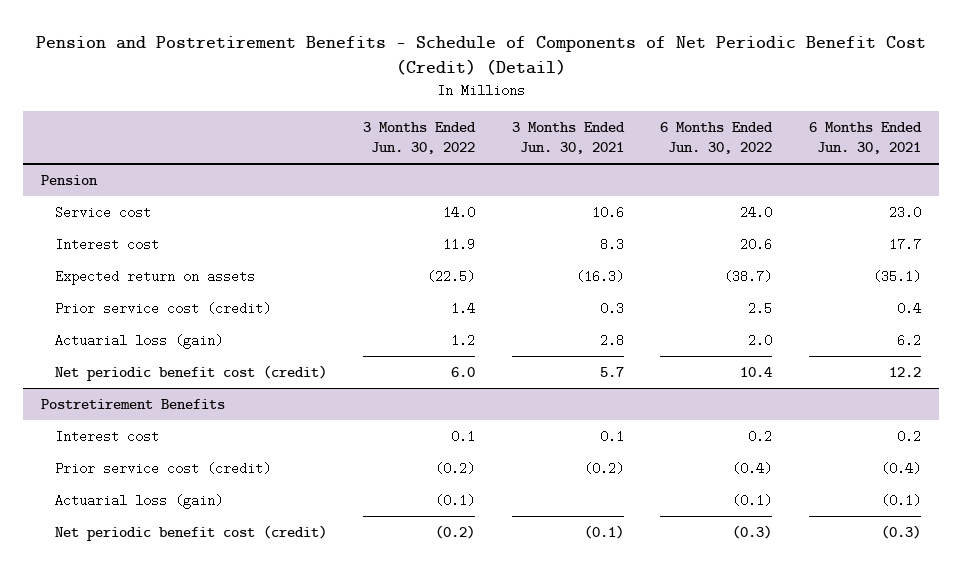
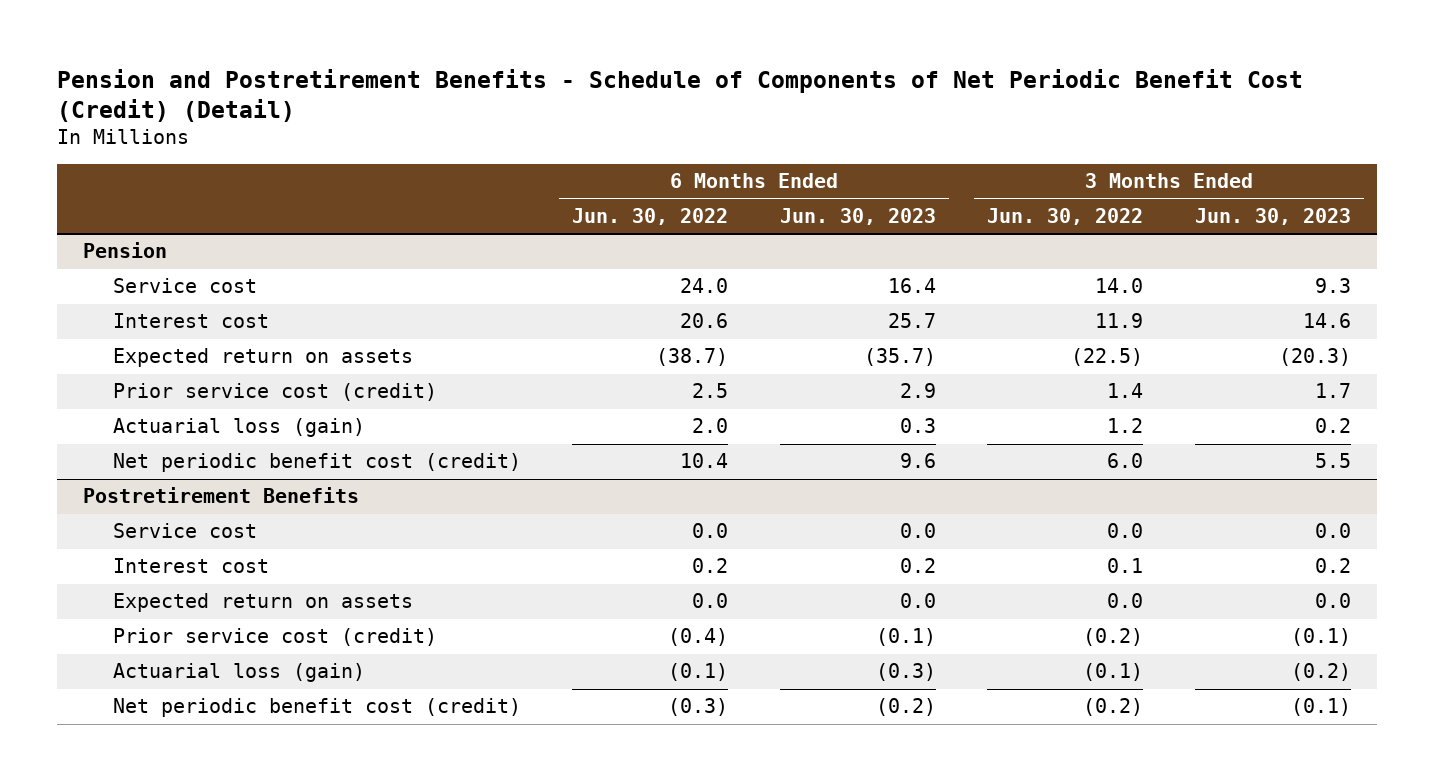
- | 3 Months Ended Jun. 30, 2022 | 3 Months Ended Jun. 30, 2021 | 6 Months Ended Jun. 30, 2022 | 6 Months Ended Jun. 30, 2021
+ | 6 Months Ended Jun. 30, 2022 | 6 Months Ended Jun. 30, 2023 | 3 Months Ended Jun. 30, 2022 | 3 Months Ended Jun. 30, 2023
@ Postretirement Benefits
+ Service cost | 0.0 | 0.0 | 0.0 | 0.0
+ Expected return on assets | 0.0 | 0.0 | 0.0 | 0.0

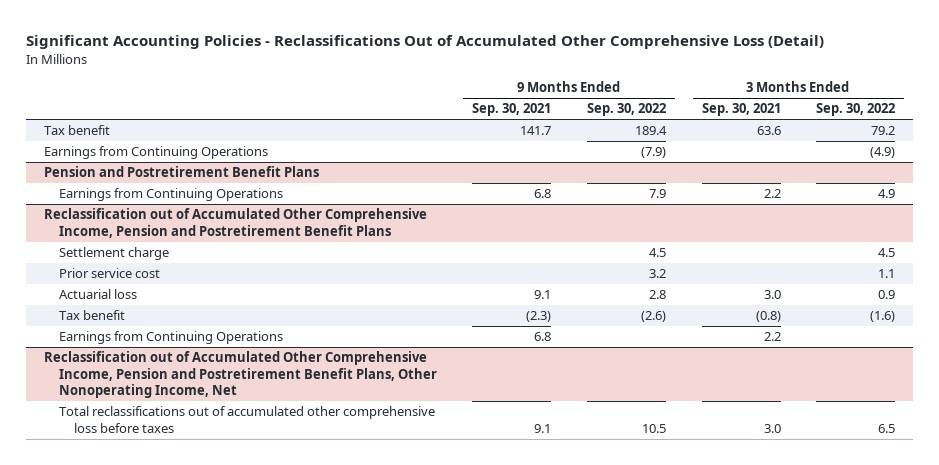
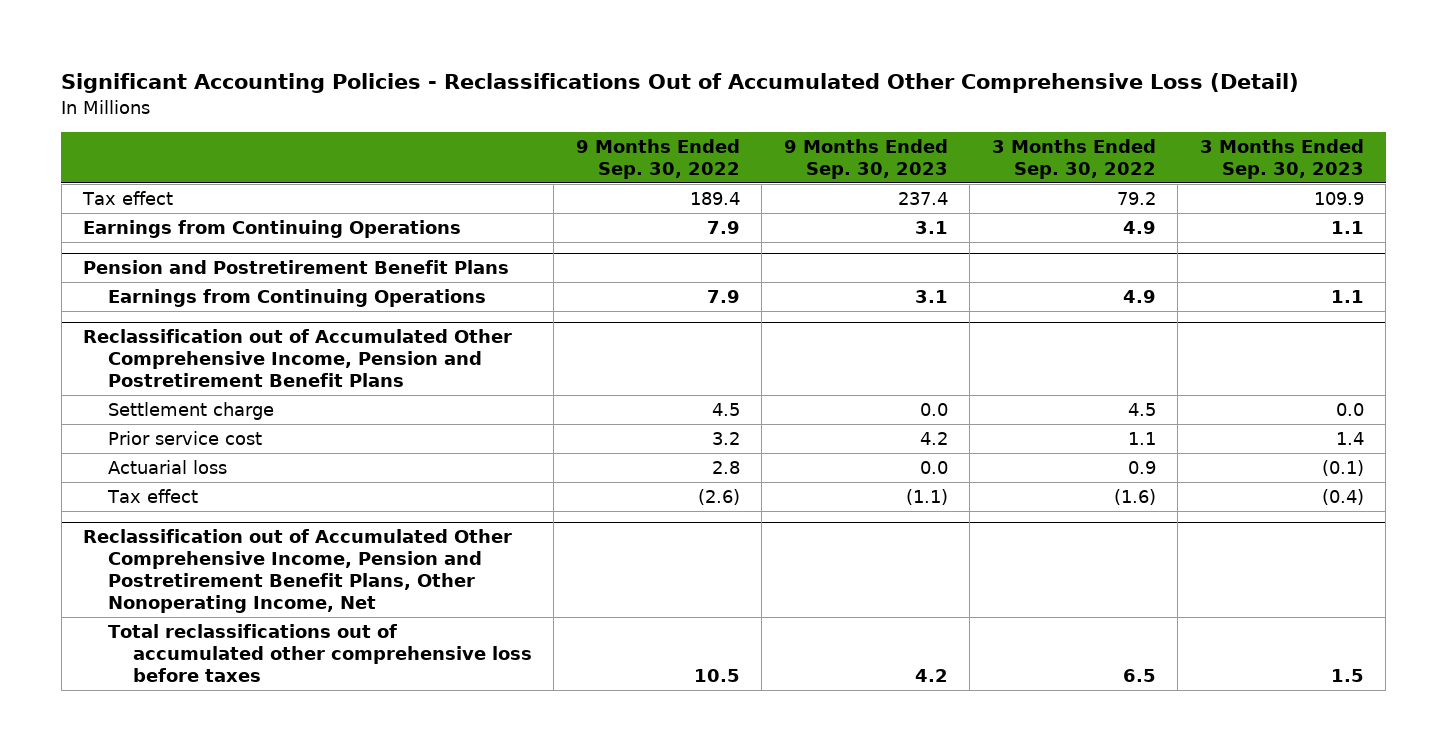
- | 9 Months Ended Sep. 30, 2021 | 9 Months Ended Sep. 30, 2022 | 3 Months Ended Sep. 30, 2021 | 3 Months Ended Sep. 30, 2022
+ | 9 Months Ended Sep. 30, 2022 | 9 Months Ended Sep. 30, 2023 | 3 Months Ended Sep. 30, 2022 | 3 Months Ended Sep. 30, 2023
- Tax benefit | 141.7 | 189.4 | 63.6 | 79.2
- Earnings from Continuing Operations | | (7.9) | | (4.9)
+ Tax effect | 189.4 | 237.4 | 79.2 | 109.9
+ Earnings from Continuing Operations | 7.9 | 3.1 | 4.9 | 1.1
@ Reclassification out of Accumulated Other Comprehensive Income, Pension and Postretirement Benefit Plans
- Tax benefit | (2.3) | (2.6) | (0.8) | (1.6)
- Earnings from Continuing Operations | 6.8 | | 2.2 |
+ Tax effect | (2.6) | (1.1) | (1.6) | (0.4)

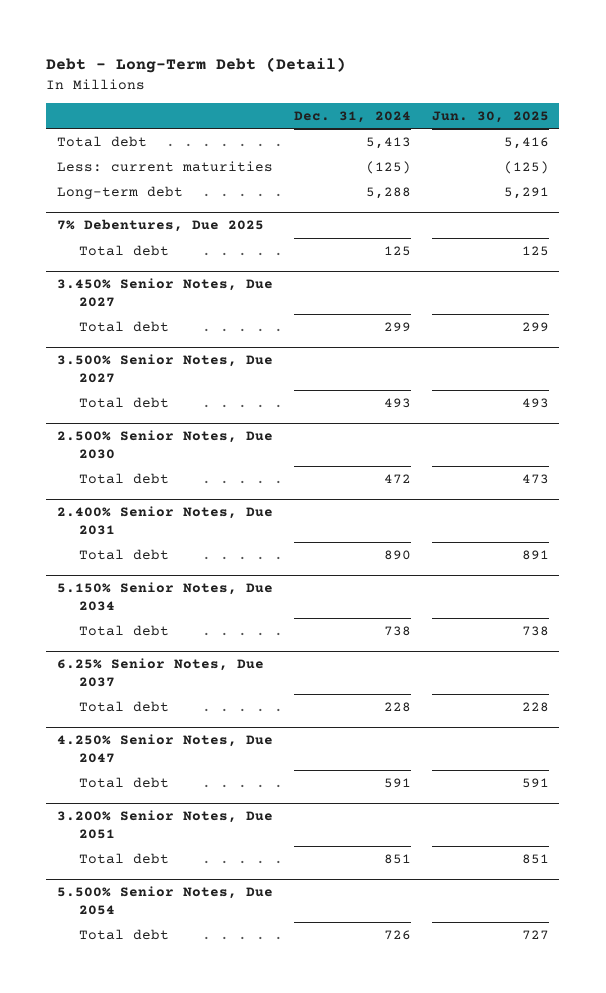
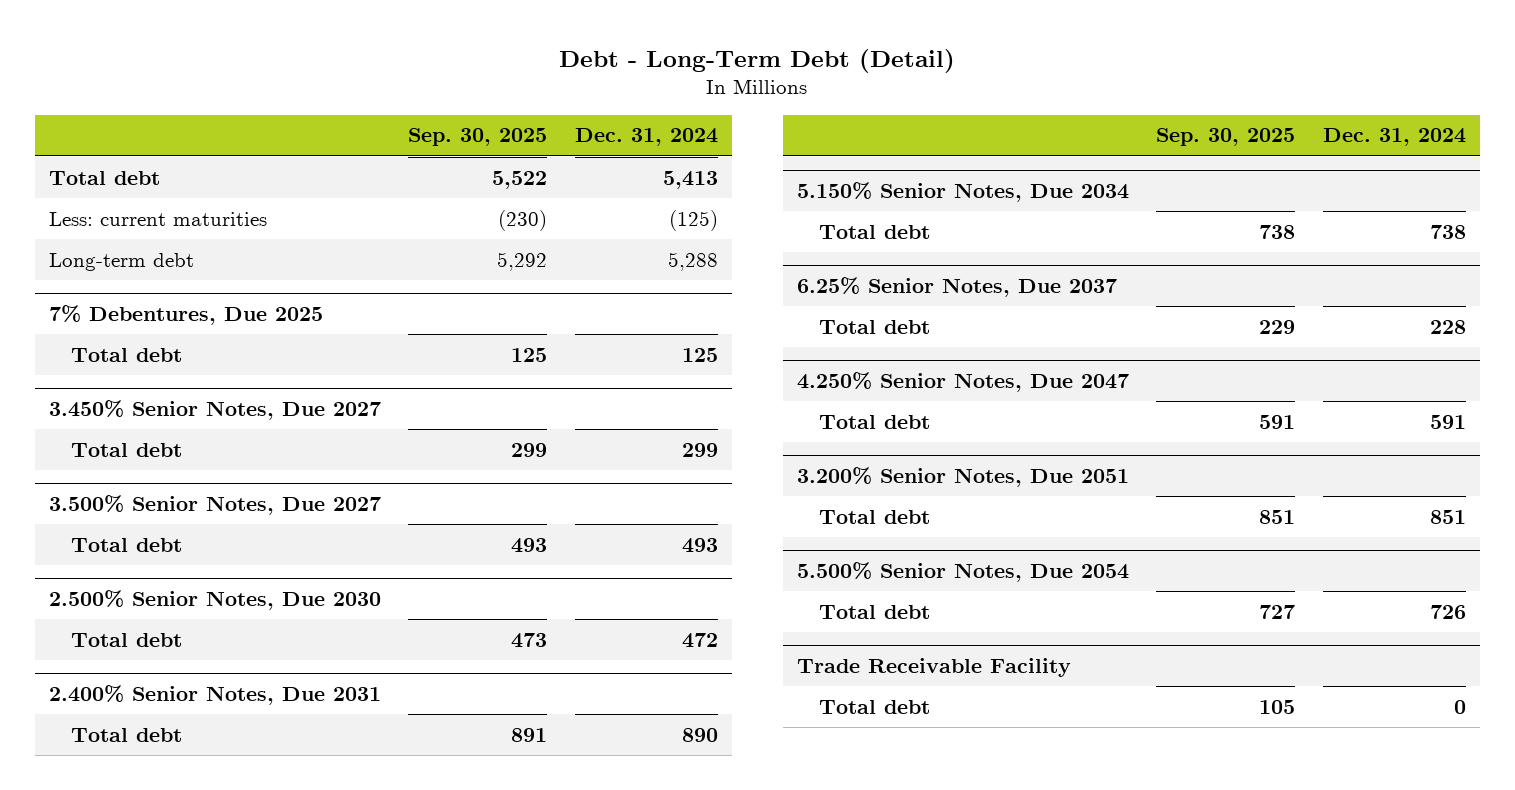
- | Dec. 31, 2024 | Jun. 30, 2025
+ | Sep. 30, 2025 | Dec. 31, 2024
+ Trade Receivable Facility
+ Total debt | 105 | 0

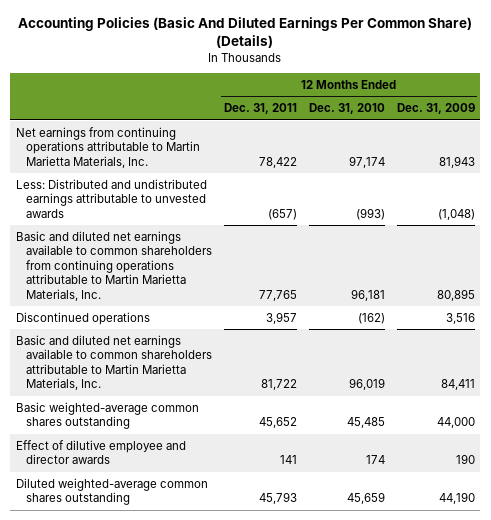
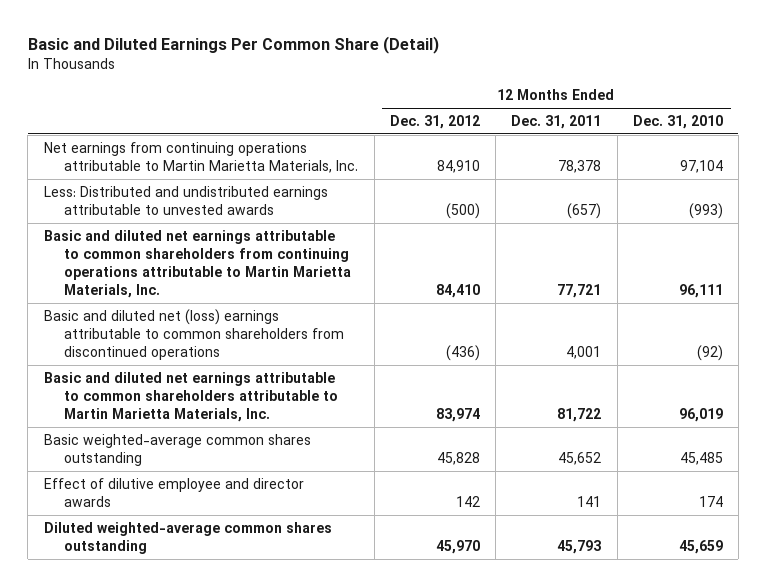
- Accounting Policies (Basic And Diluted Earnings Per Common Share) (Details)
+ Basic and Diluted Earnings Per Common Share (Detail)
- | 12 Months Ended Dec. 31, 2011 | 12 Months Ended Dec. 31, 2010 | 12 Months Ended Dec. 31, 2009
+ | 12 Months Ended Dec. 31, 2012 | 12 Months Ended Dec. 31, 2011 | 12 Months Ended Dec. 31, 2010
- Net earnings from continuing operations attributable to Martin Marietta Materials, Inc. | 78,422 | 97,174 | 81,943
+ Net earnings from continuing operations attributable to Martin Marietta Materials, Inc. | 84,910 | 78,378 | 97,104
- Basic and diluted net earnings available to common shareholders from continuing operations attributable to Martin Marietta Materials, Inc. | 77,765 | 96,181 | 80,895
- Discontinued operations | 3,957 | (162) | 3,516
- Basic and diluted net earnings available to common shareholders attributable to Martin Marietta Materials, Inc. | 81,722 | 96,019 | 84,411
+ Basic and diluted net earnings attributable to common shareholders from continuing operations attributable to Martin Marietta Materials, Inc. | 84,410 | 77,721 | 96,111
+ Basic and diluted net (loss) earnings attributable to common shareholders from discontinued operations | (436) | 4,001 | (92)
+ Basic and diluted net earnings attributable to common shareholders attributable to Martin Marietta Materials, Inc. | 83,974 | 81,722 | 96,019

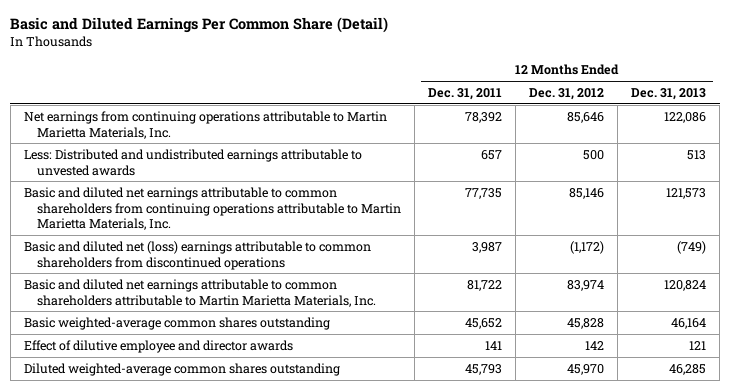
- | 12 Months Ended Dec. 31, 2012 | 12 Months Ended Dec. 31, 2011 | 12 Months Ended Dec. 31, 2010
+ | 12 Months Ended Dec. 31, 2011 | 12 Months Ended Dec. 31, 2012 | 12 Months Ended Dec. 31, 2013
- Net earnings from continuing operations attributable to Martin Marietta Materials, Inc. | 84,910 | 78,378 | 97,104
- Less: Distributed and undistributed earnings attributable to unvested awards | (500) | (657) | (993)
- Basic and diluted net earnings attributable to common shareholders from continuing operations attributable to Martin Marietta Materials, Inc. | 84,410 | 77,721 | 96,111
- Basic and diluted net (loss) earnings attributable to common shareholders from discontinued operations | (436) | 4,001 | (92)
+ Net earnings from continuing operations attributable to Martin Marietta Materials, Inc. | 78,392 | 85,646 | 122,086
+ Less: Distributed and undistributed earnings attributable to unvested awards | 657 | 500 | 513
+ Basic and diluted net earnings attributable to common shareholders from continuing operations attributable to Martin Marietta Materials, Inc. | 77,735 | 85,146 | 121,573
+ Basic and diluted net (loss) earnings attributable to common shareholders from discontinued operations | 3,987 | (1,172) | (749)

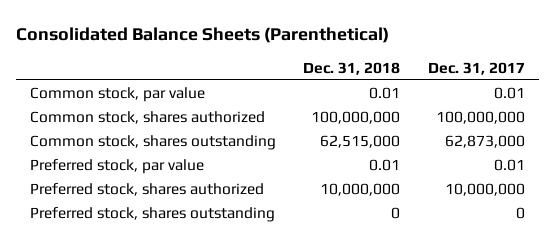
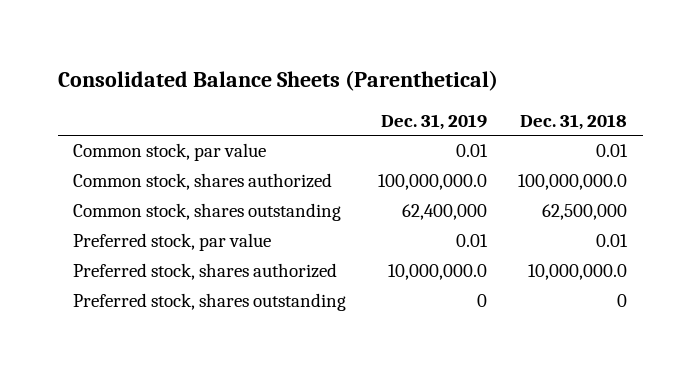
- | Dec. 31, 2018 | Dec. 31, 2017
+ | Dec. 31, 2019 | Dec. 31, 2018
- Common stock, shares authorized | 100,000,000 | 100,000,000
- Common stock, shares outstanding | 62,515,000 | 62,873,000
+ Common stock, shares authorized | 100,000,000.0 | 100,000,000.0
+ Common stock, shares outstanding | 62,400,000 | 62,500,000
- Preferred stock, shares authorized | 10,000,000 | 10,000,000
+ Preferred stock, shares authorized | 10,000,000.0 | 10,000,000.0

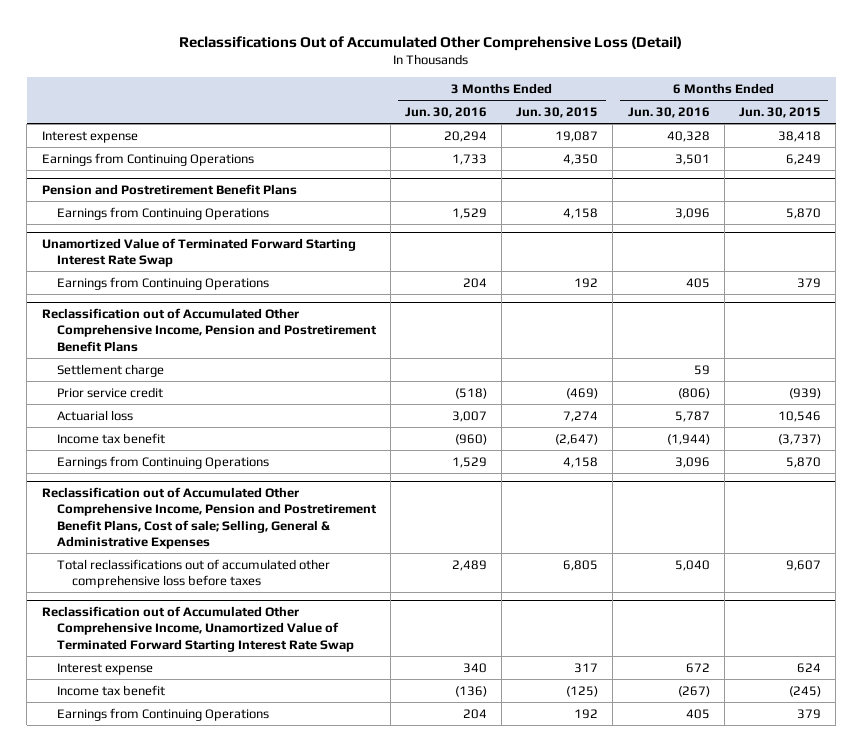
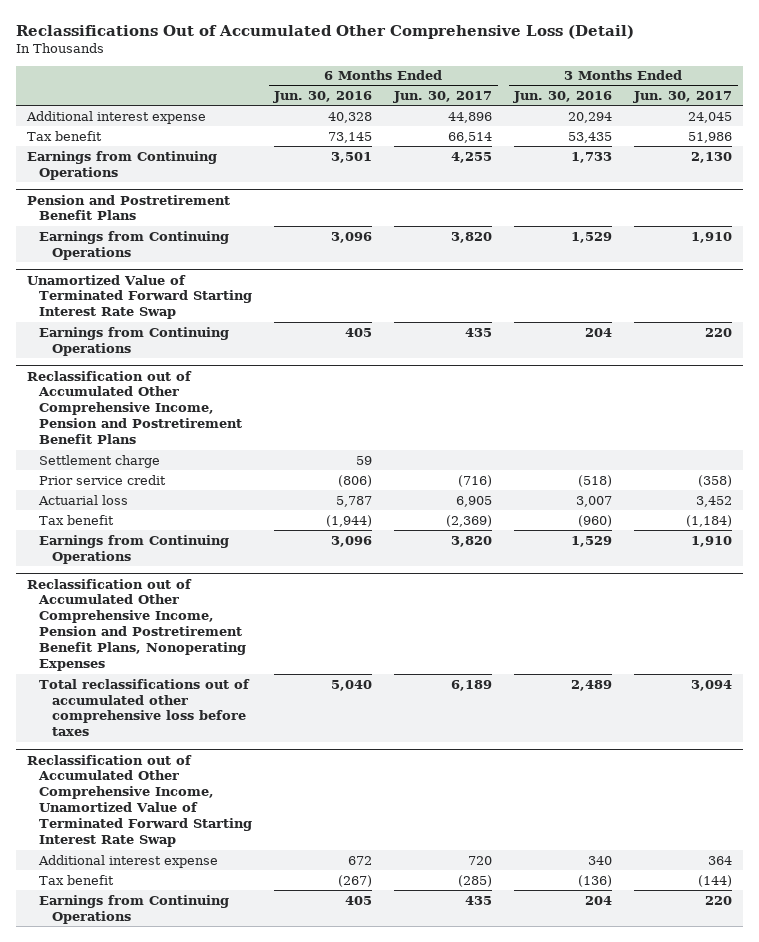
- | 3 Months Ended Jun. 30, 2016 | 3 Months Ended Jun. 30, 2015 | 6 Months Ended Jun. 30, 2016 | 6 Months Ended Jun. 30, 2015
+ | 6 Months Ended Jun. 30, 2016 | 6 Months Ended Jun. 30, 2017 | 3 Months Ended Jun. 30, 2016 | 3 Months Ended Jun. 30, 2017
- Interest expense | 20,294 | 19,087 | 40,328 | 38,418
+ Additional interest expense | 40,328 | 44,896 | 20,294 | 24,045
+ Tax benefit | 73,145 | 66,514 | 53,435 | 51,986
@ Reclassification out of Accumulated Other Comprehensive Income, Pension and Postretirement Benefit Plans
- Income tax benefit | (960) | (2,647) | (1,944) | (3,737)
+ Tax benefit | (1,944) | (2,369) | (960) | (1,184)
- Reclassification out of Accumulated Other Comprehensive Income, Pension and Postretirement Benefit Plans, Cost of sale; Selling, General & Administrative Expenses
+ Reclassification out of Accumulated Other Comprehensive Income, Pension and Postretirement Benefit Plans, Nonoperating Expenses
@ Reclassification out of Accumulated Other Comprehensive Income, Unamortized Value of Terminated Forward Starting Interest Rate Swap
- Interest expense | 340 | 317 | 672 | 624
- Income tax benefit | (136) | (125) | (267) | (245)
+ Additional interest expense | 672 | 720 | 340 | 364
+ Tax benefit | (267) | (285) | (136) | (144)

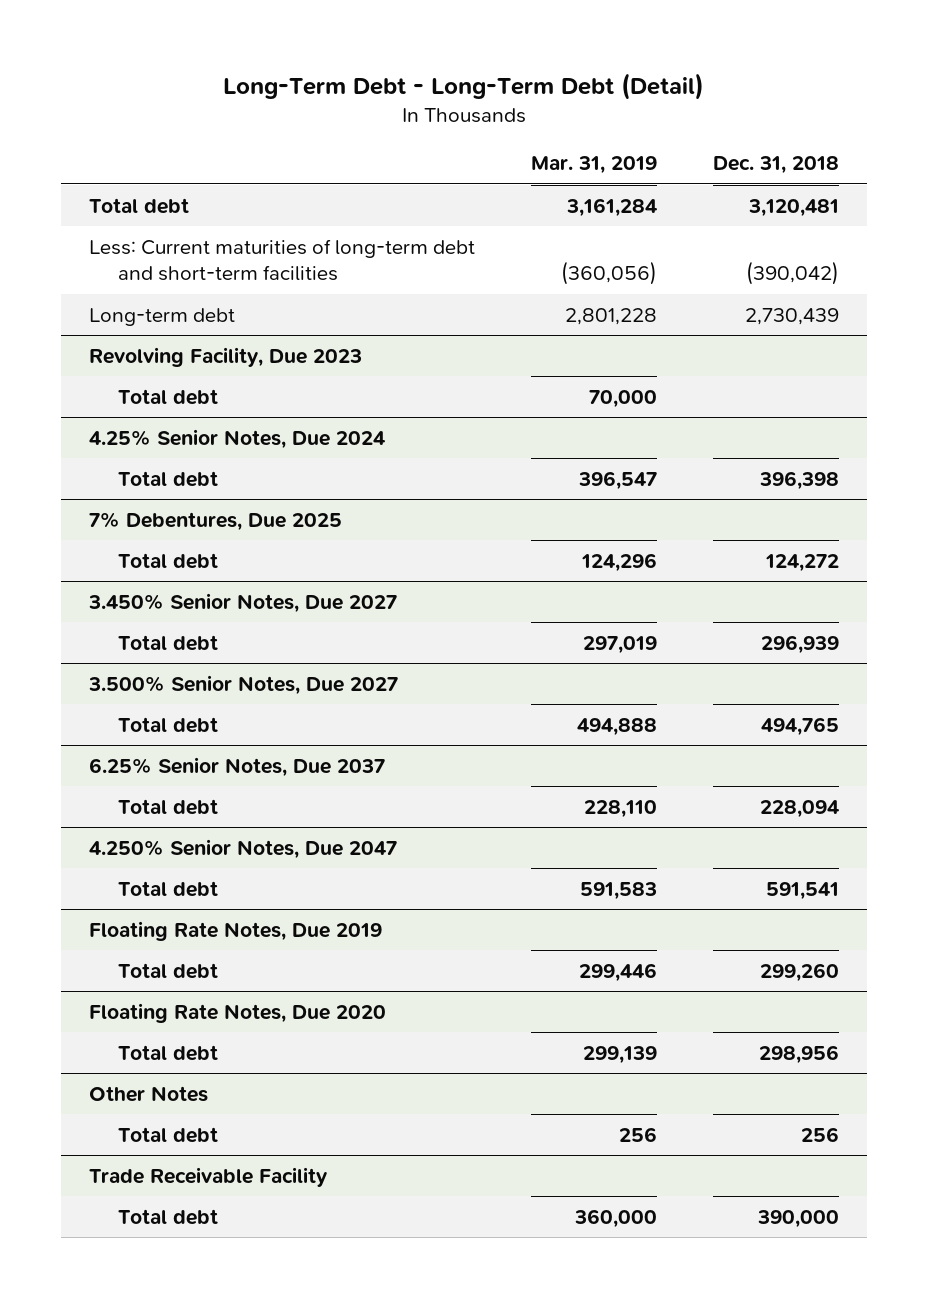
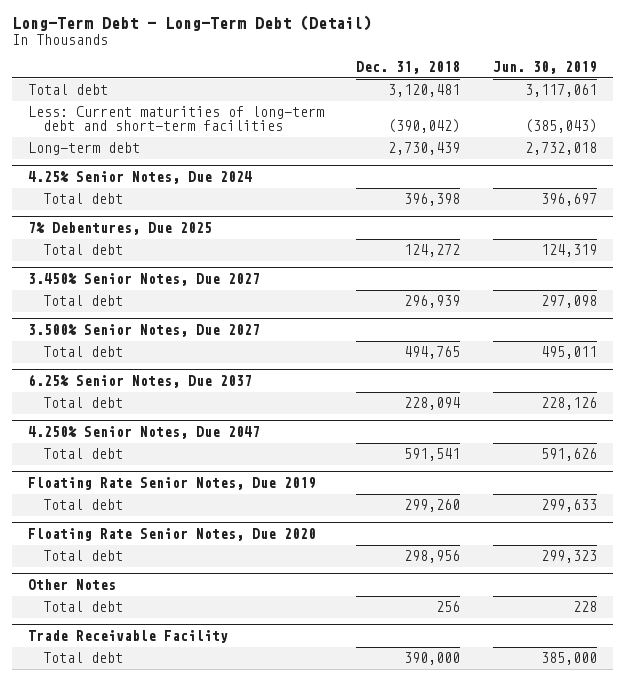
- | Mar. 31, 2019 | Dec. 31, 2018
+ | Dec. 31, 2018 | Jun. 30, 2019
- Revolving Facility, Due 2023
- Total debt | 70,000 |
- Floating Rate Notes, Due 2019
+ Floating Rate Senior Notes, Due 2019
- Floating Rate Notes, Due 2020
+ Floating Rate Senior Notes, Due 2020

